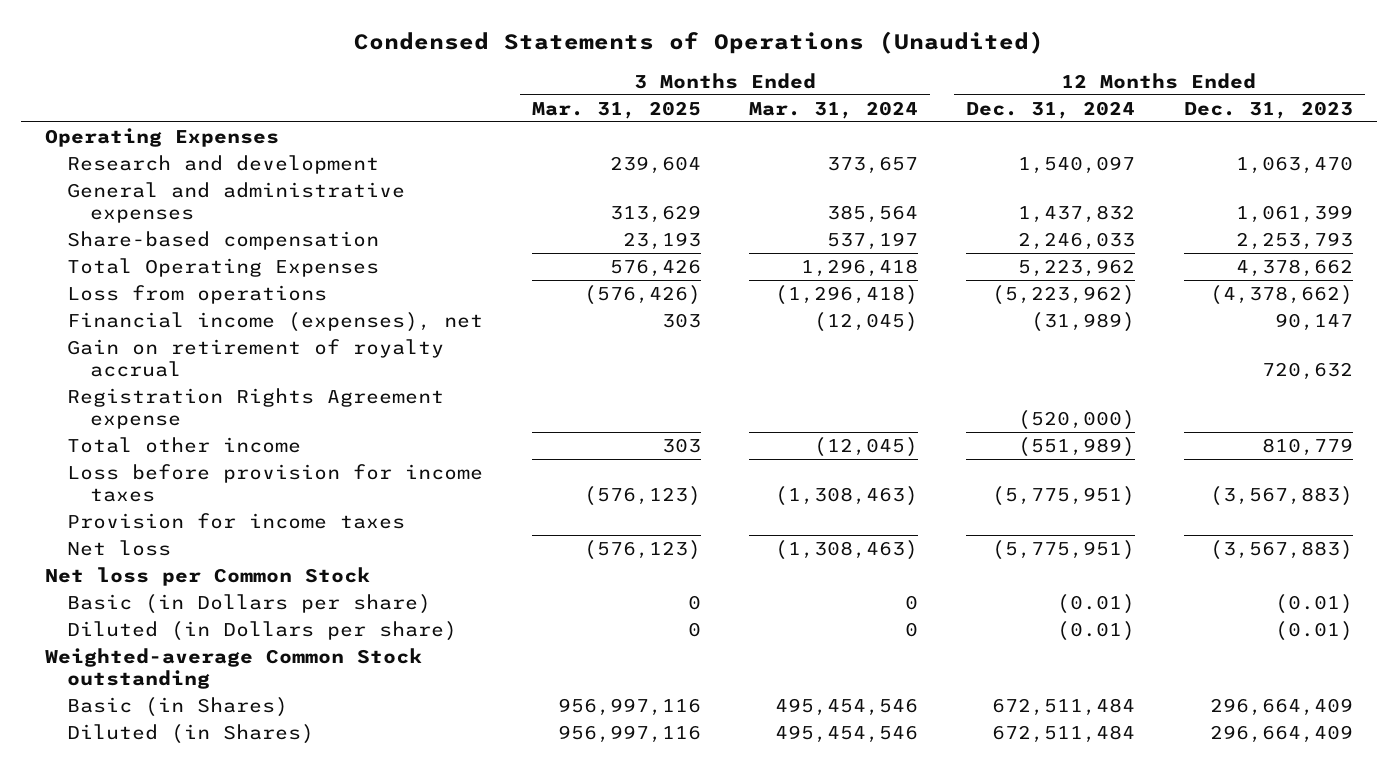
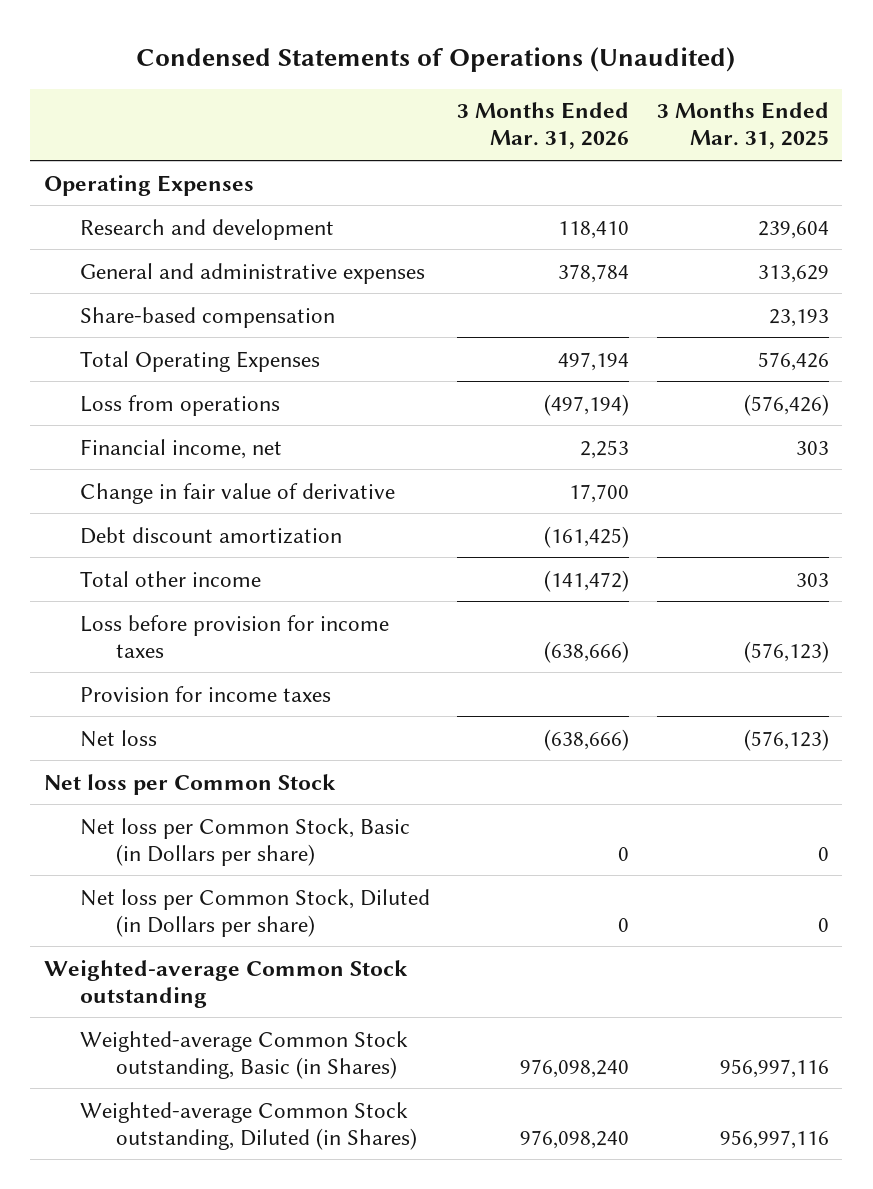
- | 3 Months Ended Mar. 31, 2025 | 3 Months Ended Mar. 31, 2024 | 12 Months Ended Dec. 31, 2024 | 12 Months Ended Dec. 31, 2023
+ | 3 Months Ended Mar. 31, 2026 | 3 Months Ended Mar. 31, 2025
- Financial income (expenses), net | 303 | (12,045) | (31,989) | 90,147
- Gain on retirement of royalty accrual | | | | 720,632
- Registration Rights Agreement expense | | | (520,000) |
+ Financial income, net | 2,253 | 303
+ Change in fair value of derivative | 17,700 |
+ Debt discount amortization | (161,425) |
- Basic (in Dollars per share) | 0 | 0 | (0.01) | (0.01)
- Diluted (in Dollars per share) | 0 | 0 | (0.01) | (0.01)
+ Net loss per Common Stock, Basic (in Dollars per share) | 0 | 0
+ Net loss per Common Stock, Diluted (in Dollars per share) | 0 | 0
- Basic (in Shares) | 956,997,116 | 495,454,546 | 672,511,484 | 296,664,409
- Diluted (in Shares) | 956,997,116 | 495,454,546 | 672,511,484 | 296,664,409
+ Weighted-average Common Stock outstanding, Basic (in Shares) | 976,098,240 | 956,997,116
+ Weighted-average Common Stock outstanding, Diluted (in Shares) | 976,098,240 | 956,997,116

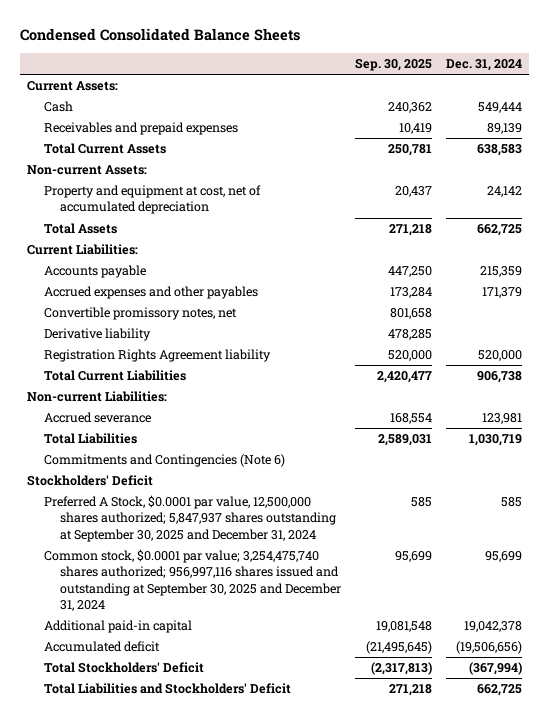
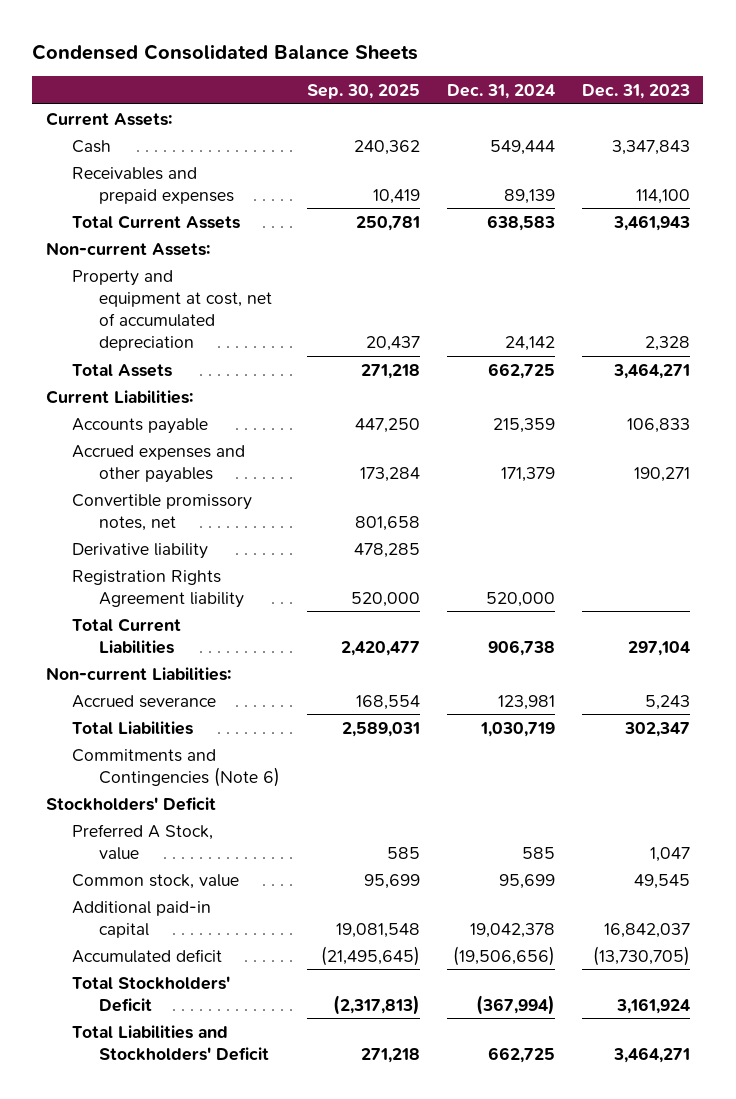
- | Sep. 30, 2025 | Dec. 31, 2024
+ | Sep. 30, 2025 | Dec. 31, 2024 | Dec. 31, 2023
- Preferred A Stock, $0.0001 par value, 12,500,000 shares authorized; 5,847,937 shares outstanding at September 30, 2025 and December 31, 2024 | 585 | 585
- Common stock, $0.0001 par value; 3,254,475,740 shares authorized; 956,997,116 shares issued and outstanding at September 30, 2025 and December 31, 2024 | 95,699 | 95,699
+ Preferred A Stock, value | 585 | 585 | 1,047
+ Common stock, value | 95,699 | 95,699 | 49,545

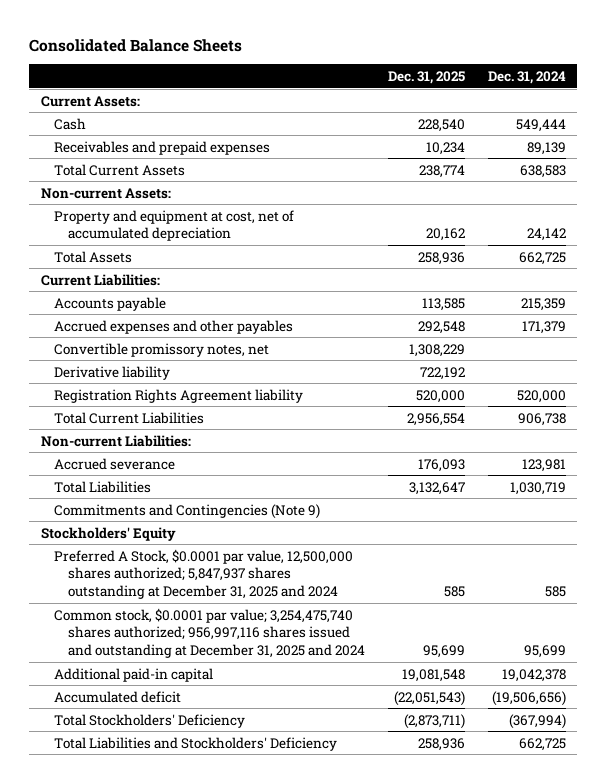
- Condensed Consolidated Balance Sheets
+ Consolidated Balance Sheets
- | Sep. 30, 2025 | Dec. 31, 2024 | Dec. 31, 2023
+ | Dec. 31, 2025 | Dec. 31, 2024
- Commitments and Contingencies (Note 6)
- Stockholders' Deficit
- Preferred A Stock, value | 585 | 585 | 1,047
- Common stock, value | 95,699 | 95,699 | 49,545
+ Commitments and Contingencies (Note 9)
+ Stockholders' Equity
+ Preferred A Stock, $0.0001 par value, 12,500,000 shares authorized; 5,847,937 shares outstanding at December 31, 2025 and 2024 | 585 | 585
+ Common stock, $0.0001 par value; 3,254,475,740 shares authorized; 956,997,116 shares issued and outstanding at December 31, 2025 and 2024 | 95,699 | 95,699
- Total Stockholders' Deficit | (2,317,813) | (367,994) | 3,161,924
- Total Liabilities and Stockholders' Deficit | 271,218 | 662,725 | 3,464,271
+ Total Stockholders' Deficiency | (2,873,711) | (367,994)
+ Total Liabilities and Stockholders' Deficiency | 258,936 | 662,725

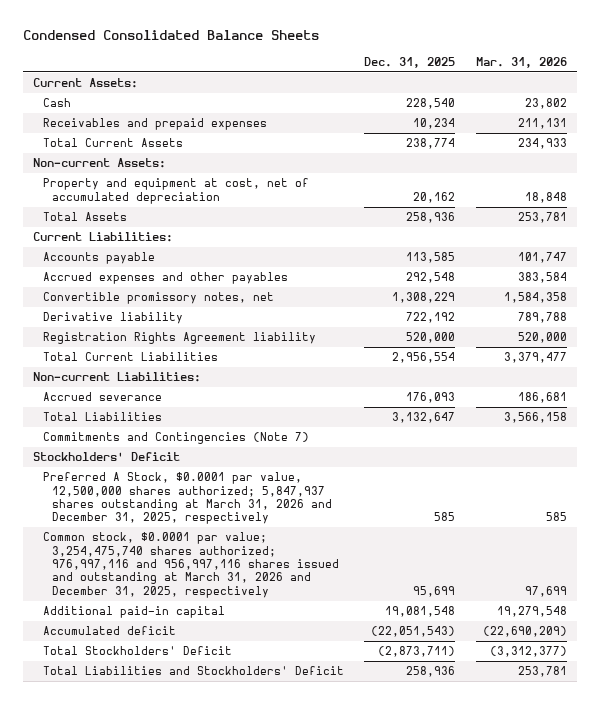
- Consolidated Balance Sheets
+ Condensed Consolidated Balance Sheets
- | Dec. 31, 2025 | Dec. 31, 2024
+ | Dec. 31, 2025 | Mar. 31, 2026
- Commitments and Contingencies (Note 9)
- Stockholders' Equity
- Preferred A Stock, $0.0001 par value, 12,500,000 shares authorized; 5,847,937 shares outstanding at December 31, 2025 and 2024 | 585 | 585
- Common stock, $0.0001 par value; 3,254,475,740 shares authorized; 956,997,116 shares issued and outstanding at December 31, 2025 and 2024 | 95,699 | 95,699
+ Commitments and Contingencies (Note 7)
+ Stockholders' Deficit
+ Preferred A Stock, $0.0001 par value, 12,500,000 shares authorized; 5,847,937 shares outstanding at March 31, 2026 and December 31, 2025, respectively | 585 | 585
+ Common stock, $0.0001 par value; 3,254,475,740 shares authorized; 976,997,116 and 956,997,116 shares issued and outstanding at March 31, 2026 and December 31, 2025, respectively | 95,699 | 97,699
- Total Stockholders' Deficiency | (2,873,711) | (367,994)
- Total Liabilities and Stockholders' Deficiency | 258,936 | 662,725
+ Total Stockholders' Deficit | (2,873,711) | (3,312,377)
+ Total Liabilities and Stockholders' Deficit | 258,936 | 253,781

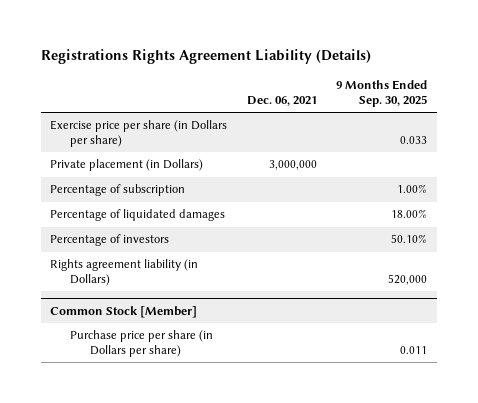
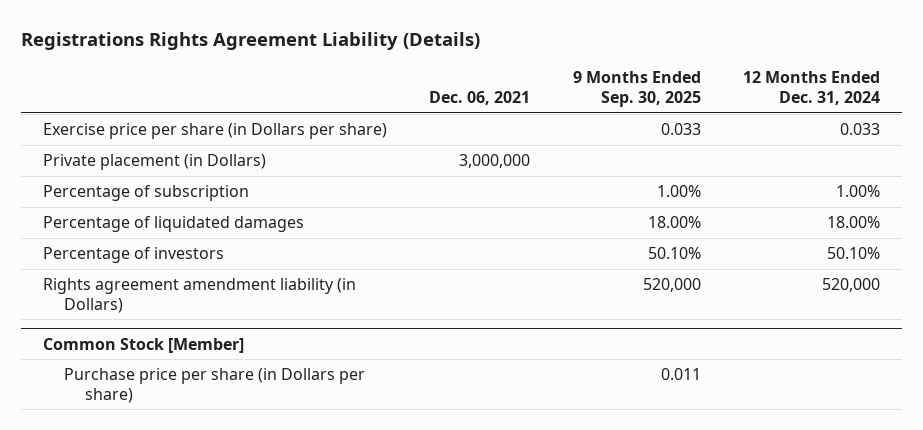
- | Dec. 06, 2021 | 9 Months Ended Sep. 30, 2025
+ | Dec. 06, 2021 | 9 Months Ended Sep. 30, 2025 | 12 Months Ended Dec. 31, 2024
- Rights agreement liability (in Dollars) | | 520,000
+ Rights agreement amendment liability (in Dollars) | | 520,000 | 520,000

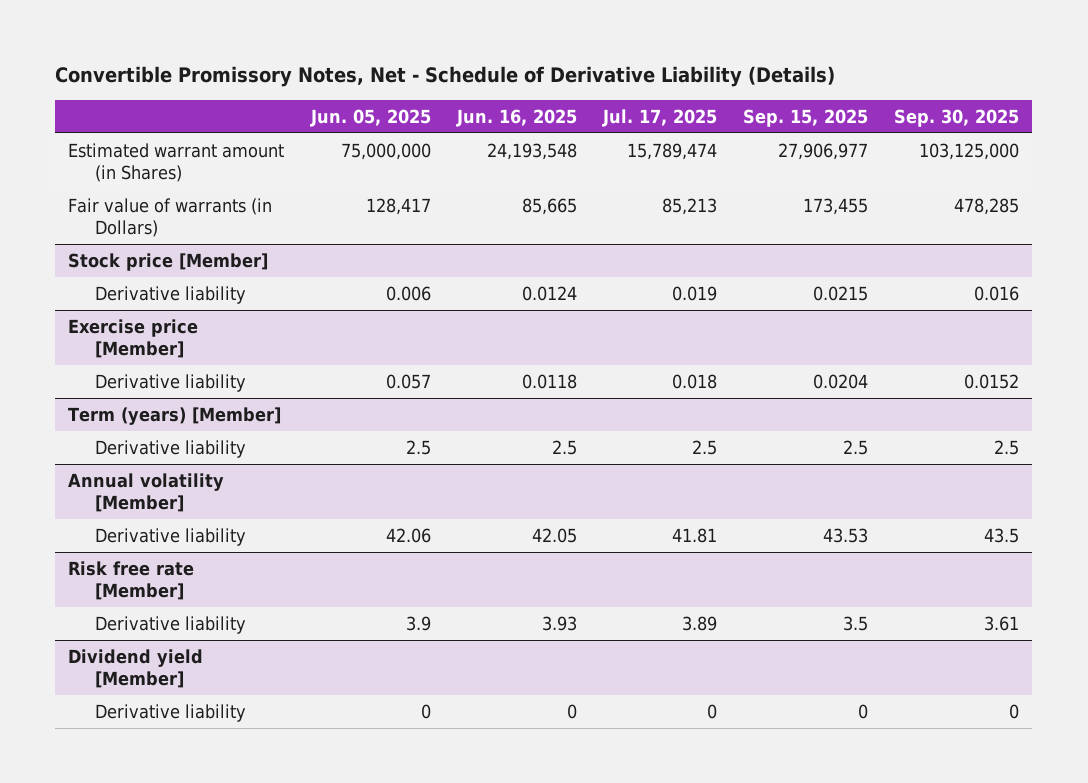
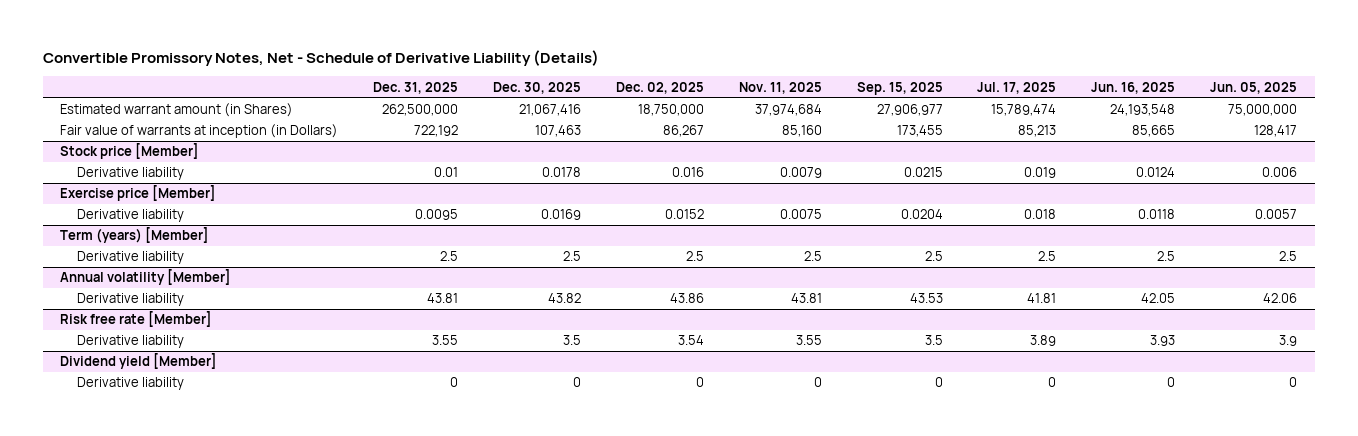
- | Jun. 05, 2025 | Jun. 16, 2025 | Jul. 17, 2025 | Sep. 15, 2025 | Sep. 30, 2025
+ | Dec. 31, 2025 | Dec. 30, 2025 | Dec. 02, 2025 | Nov. 11, 2025 | Sep. 15, 2025 | Jul. 17, 2025 | Jun. 16, 2025 | Jun. 05, 2025
- Fair value of warrants (in Dollars) | 128,417 | 85,665 | 85,213 | 173,455 | 478,285
+ Fair value of warrants at inception (in Dollars) | 722,192 | 107,463 | 86,267 | 85,160 | 173,455 | 85,213 | 85,665 | 128,417
@ Exercise price [Member]
- Derivative liability | 0.057 | 0.0118 | 0.018 | 0.0204 | 0.0152
+ Derivative liability | 0.0095 | 0.0169 | 0.0152 | 0.0075 | 0.0204 | 0.018 | 0.0118 | 0.0057

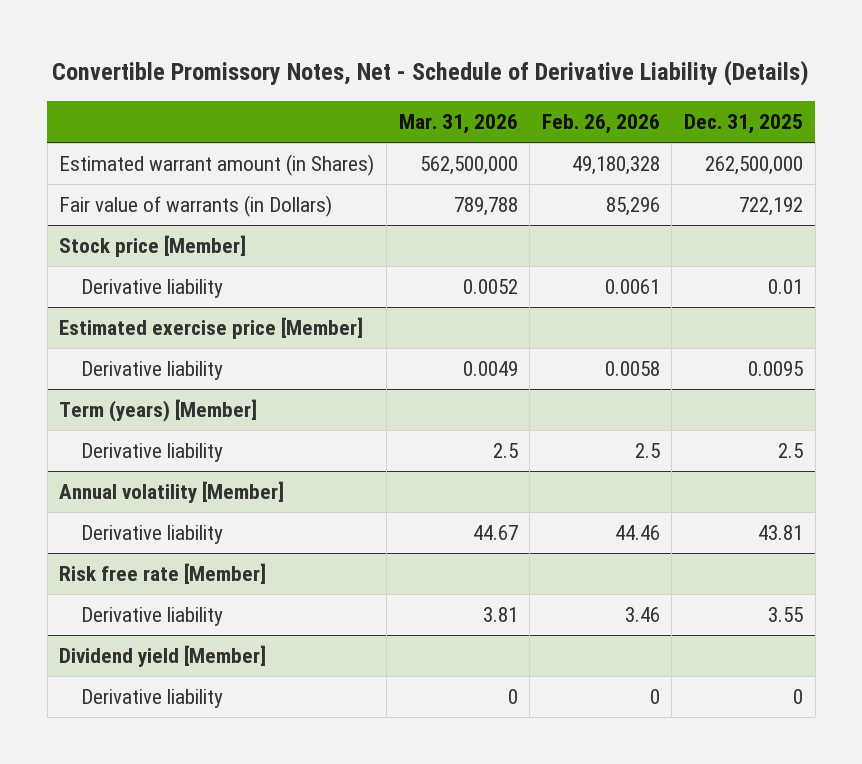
- | Dec. 31, 2025 | Dec. 30, 2025 | Dec. 02, 2025 | Nov. 11, 2025 | Sep. 15, 2025 | Jul. 17, 2025 | Jun. 16, 2025 | Jun. 05, 2025
+ | Mar. 31, 2026 | Feb. 26, 2026 | Dec. 31, 2025
- Fair value of warrants at inception (in Dollars) | 722,192 | 107,463 | 86,267 | 85,160 | 173,455 | 85,213 | 85,665 | 128,417
+ Fair value of warrants (in Dollars) | 789,788 | 85,296 | 722,192
- Exercise price [Member]
+ Estimated exercise price [Member]

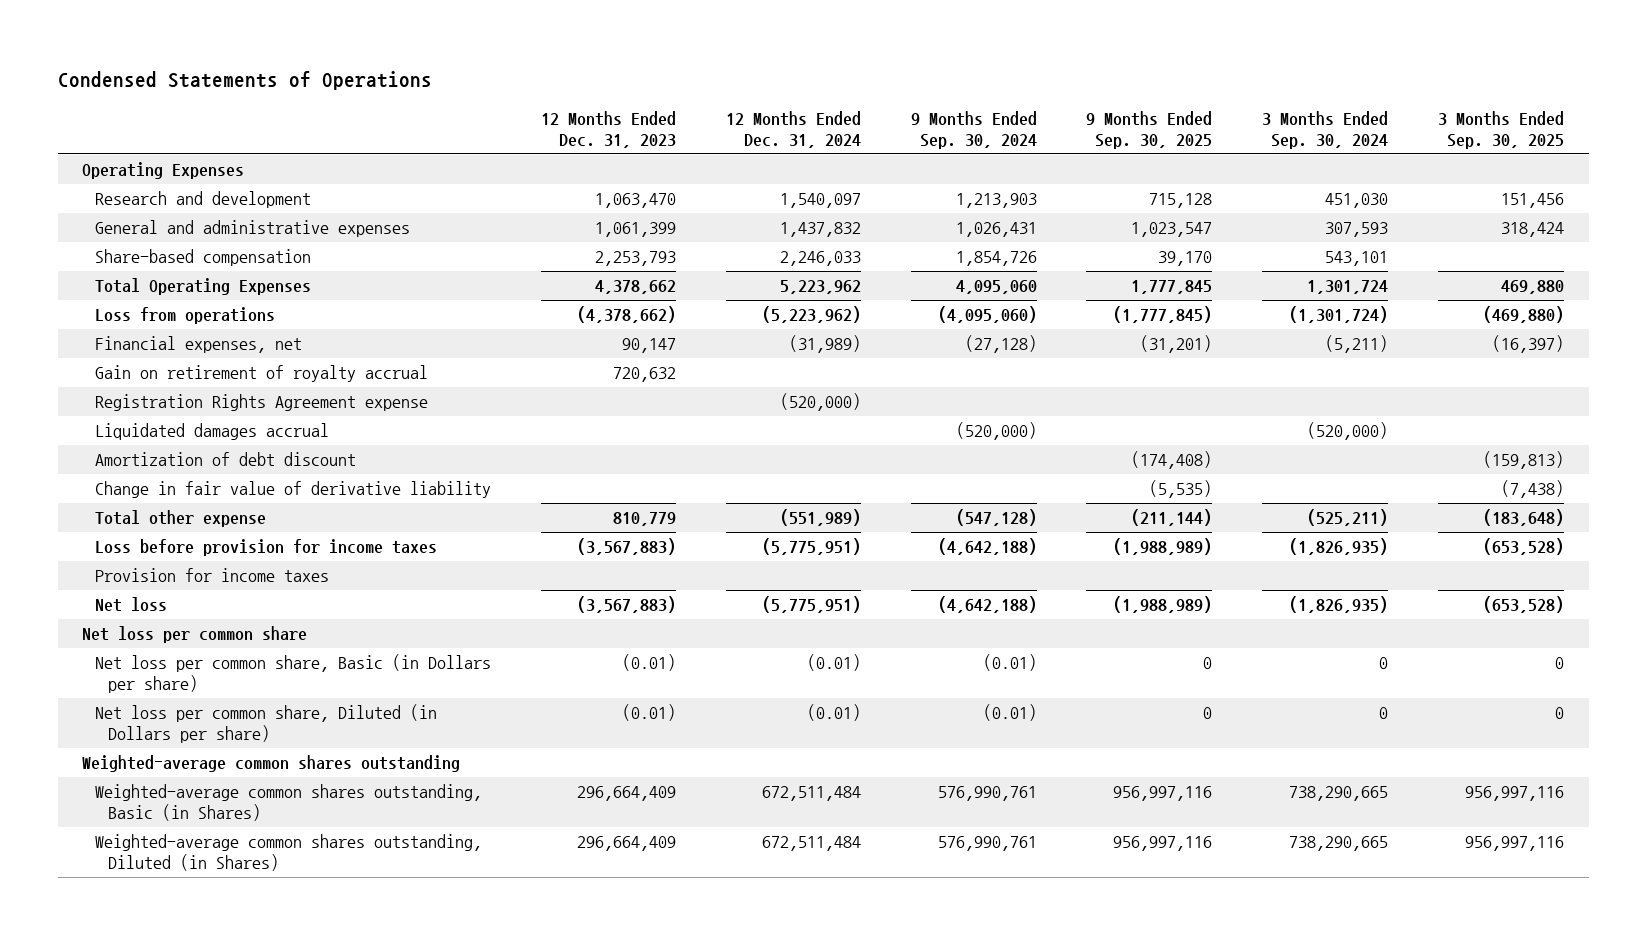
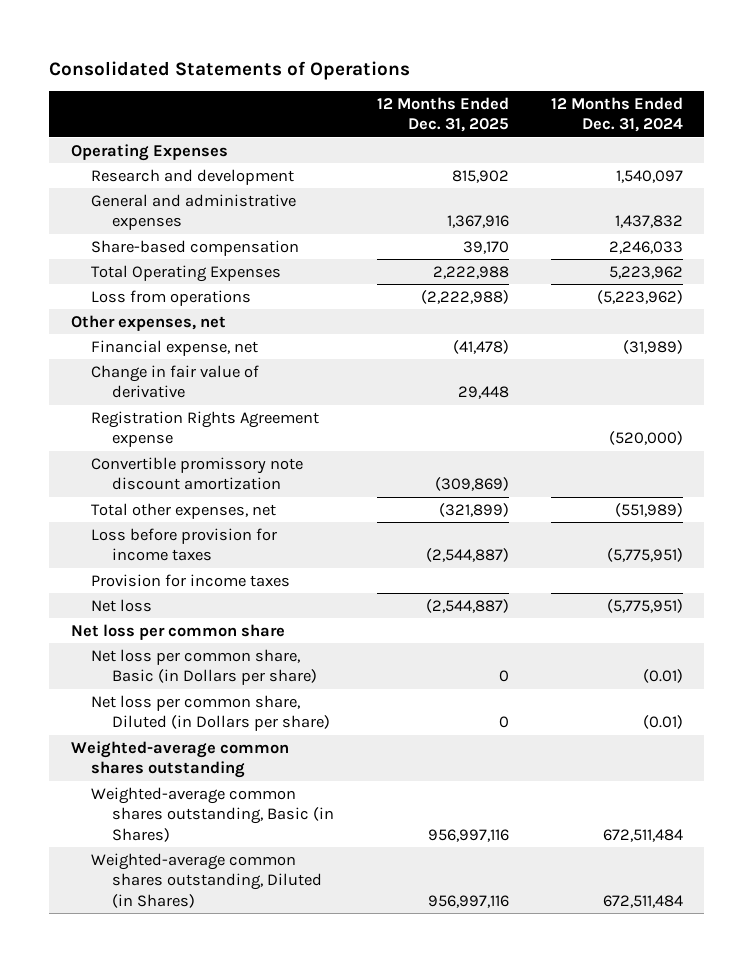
- Condensed Statements of Operations
+ Consolidated Statements of Operations
- | 12 Months Ended Dec. 31, 2023 | 12 Months Ended Dec. 31, 2024 | 9 Months Ended Sep. 30, 2024 | 9 Months Ended Sep. 30, 2025 | 3 Months Ended Sep. 30, 2024 | 3 Months Ended Sep. 30, 2025
+ | 12 Months Ended Dec. 31, 2025 | 12 Months Ended Dec. 31, 2024
- Financial expenses, net | 90,147 | (31,989) | (27,128) | (31,201) | (5,211) | (16,397)
- Gain on retirement of royalty accrual | 720,632 | | | | |
+ Other expenses, net
+ Financial expense, net | (41,478) | (31,989)
+ Change in fair value of derivative | 29,448 |
- Liquidated damages accrual | | | (520,000) | | (520,000) |
- Amortization of debt discount | | | | (174,408) | | (159,813)
- Change in fair value of derivative liability | | | | (5,535) | | (7,438)
- Total other expense | 810,779 | (551,989) | (547,128) | (211,144) | (525,211) | (183,648)
+ Convertible promissory note discount amortization | (309,869) |
+ Total other expenses, net | (321,899) | (551,989)

